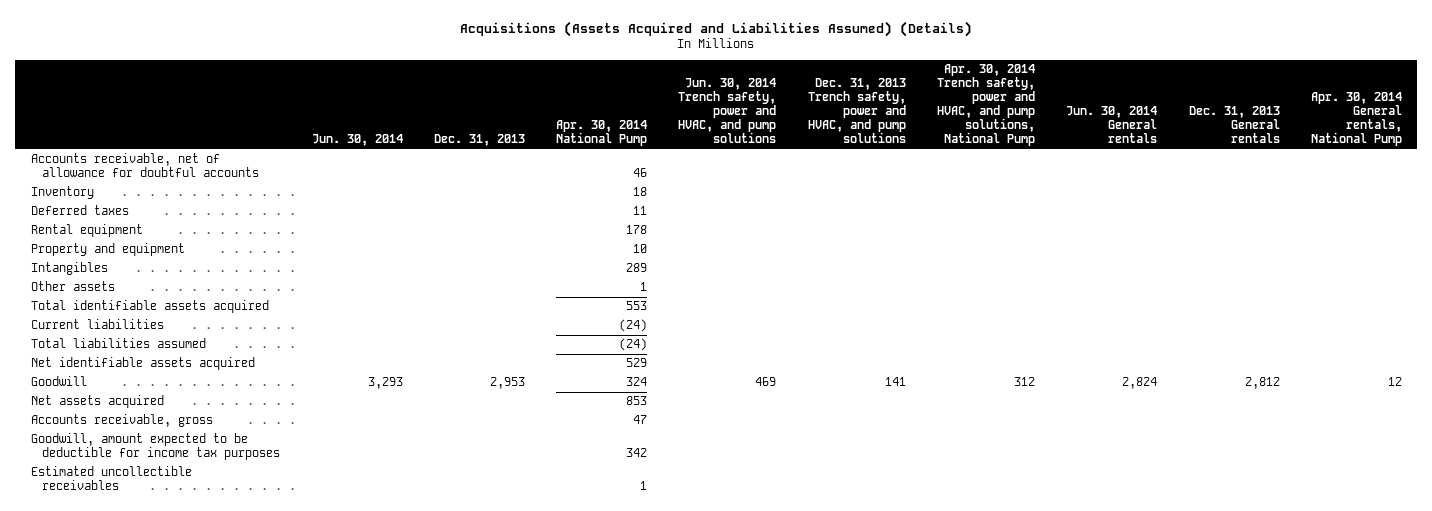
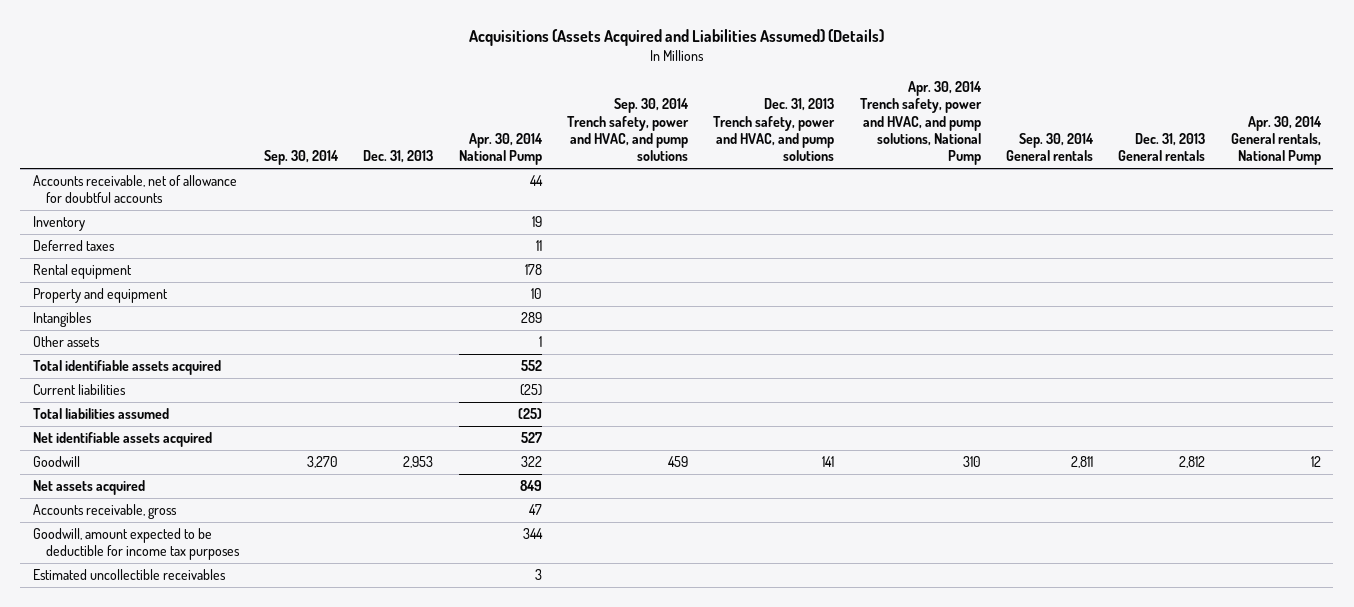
- | Jun. 30, 2014 | Dec. 31, 2013 | Apr. 30, 2014 National Pump | Jun. 30, 2014 Trench safety, power and HVAC, and pump solutions | Dec. 31, 2013 Trench safety, power and HVAC, and pump solutions | Apr. 30, 2014 Trench safety, power and HVAC, and pump solutions, National Pump | Jun. 30, 2014 General rentals | Dec. 31, 2013 General rentals | Apr. 30, 2014 General rentals, National Pump
+ | Sep. 30, 2014 | Dec. 31, 2013 | Apr. 30, 2014 National Pump | Sep. 30, 2014 Trench safety, power and HVAC, and pump solutions | Dec. 31, 2013 Trench safety, power and HVAC, and pump solutions | Apr. 30, 2014 Trench safety, power and HVAC, and pump solutions, National Pump | Sep. 30, 2014 General rentals | Dec. 31, 2013 General rentals | Apr. 30, 2014 General rentals, National Pump
- Accounts receivable, net of allowance for doubtful accounts | | | 46 | | | | | |
- Inventory | | | 18 | | | | | |
+ Accounts receivable, net of allowance for doubtful accounts | | | 44 | | | | | |
+ Inventory | | | 19 | | | | | |
- Total identifiable assets acquired | | | 553 | | | | | |
- Current liabilities | | | (24) | | | | | |
- Total liabilities assumed | | | (24) | | | | | |
- Net identifiable assets acquired | | | 529 | | | | | |
- Goodwill | 3,293 | 2,953 | 324 | 469 | 141 | 312 | 2,824 | 2,812 | 12
- Net assets acquired | | | 853 | | | | | |
+ Total identifiable assets acquired | | | 552 | | | | | |
+ Current liabilities | | | (25) | | | | | |
+ Total liabilities assumed | | | (25) | | | | | |
+ Net identifiable assets acquired | | | 527 | | | | | |
+ Goodwill | 3,270 | 2,953 | 322 | 459 | 141 | 310 | 2,811 | 2,812 | 12
+ Net assets acquired | | | 849 | | | | | |
- Goodwill, amount expected to be deductible for income tax purposes | | | 342 | | | | | |
- Estimated uncollectible receivables | | | 1 | | | | | |
+ Goodwill, amount expected to be deductible for income tax purposes | | | 344 | | | | | |
+ Estimated uncollectible receivables | | | 3 | | | | | |

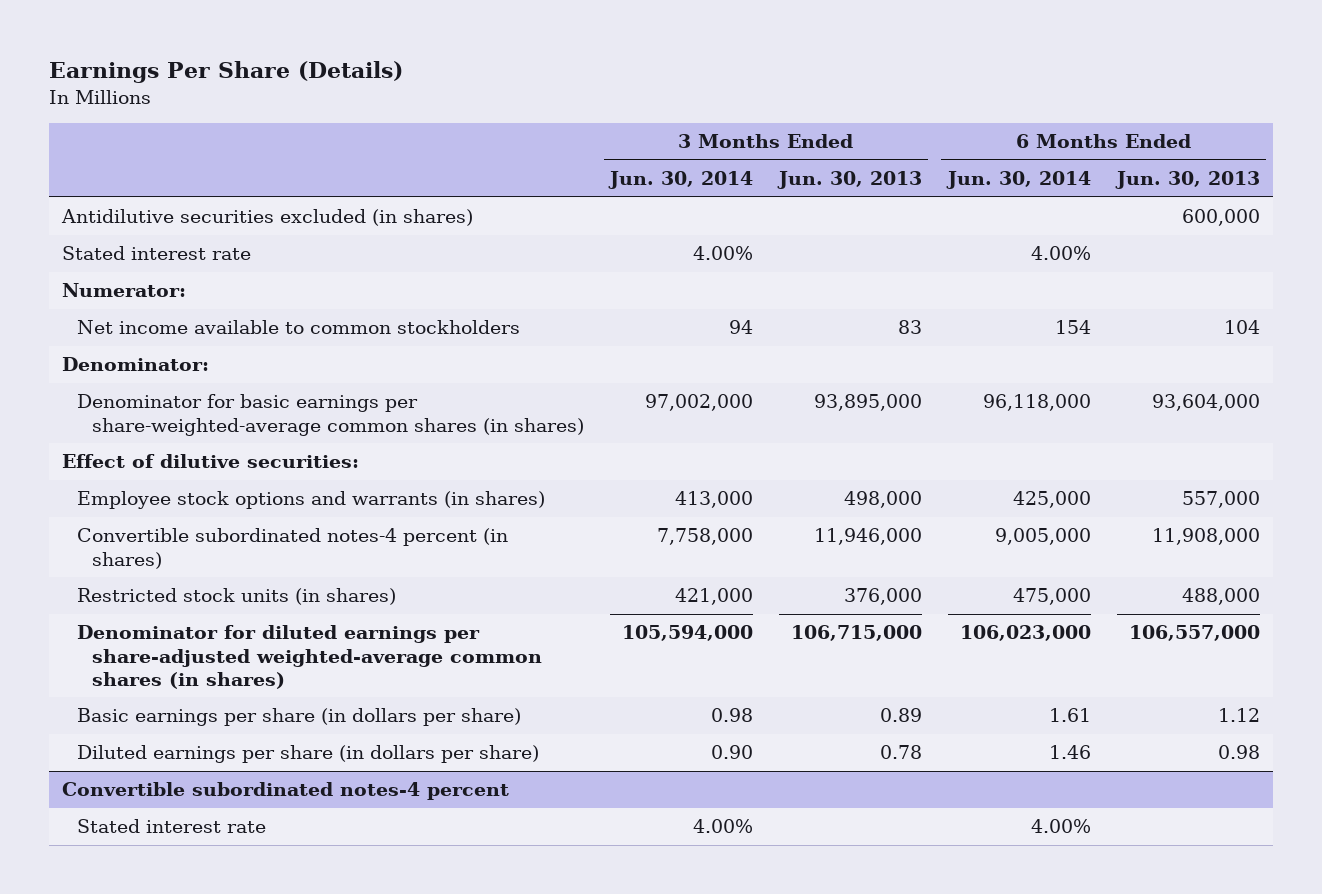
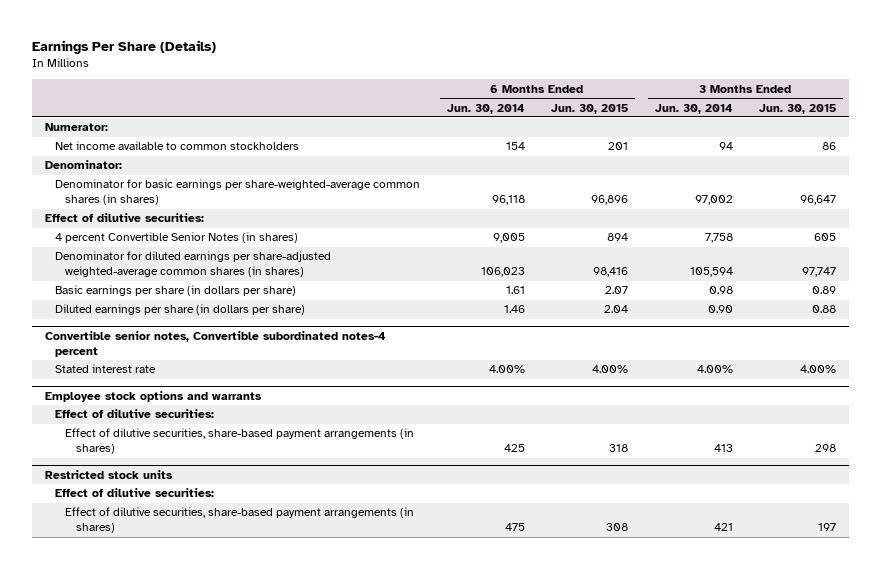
- | 3 Months Ended Jun. 30, 2014 | 3 Months Ended Jun. 30, 2013 | 6 Months Ended Jun. 30, 2014 | 6 Months Ended Jun. 30, 2013
+ | 6 Months Ended Jun. 30, 2014 | 6 Months Ended Jun. 30, 2015 | 3 Months Ended Jun. 30, 2014 | 3 Months Ended Jun. 30, 2015
- Antidilutive securities excluded (in shares) | | | | 600,000
- Stated interest rate | 4.00% | | 4.00% |
- Denominator for basic earnings per share-weighted-average common shares (in shares) | 97,002,000 | 93,895,000 | 96,118,000 | 93,604,000
+ Denominator for basic earnings per share-weighted-average common shares (in shares) | 96,118 | 96,896 | 97,002 | 96,647
- Employee stock options and warrants (in shares) | 413,000 | 498,000 | 425,000 | 557,000
- Convertible subordinated notes-4 percent (in shares) | 7,758,000 | 11,946,000 | 9,005,000 | 11,908,000
- Restricted stock units (in shares) | 421,000 | 376,000 | 475,000 | 488,000
- Denominator for diluted earnings per share-adjusted weighted-average common shares (in shares) | 105,594,000 | 106,715,000 | 106,023,000 | 106,557,000
+ 4 percent Convertible Senior Notes (in shares) | 9,005 | 894 | 7,758 | 605
+ Denominator for diluted earnings per share-adjusted weighted-average common shares (in shares) | 106,023 | 98,416 | 105,594 | 97,747
- Convertible subordinated notes-4 percent
+ Convertible senior notes, Convertible subordinated notes-4 percent
+ Employee stock options and warrants
+ Effect of dilutive securities:
+ Effect of dilutive securities, share-based payment arrangements (in shares) | 425 | 318 | 413 | 298
+ Restricted stock units
+ Effect of dilutive securities:
+ Effect of dilutive securities, share-based payment arrangements (in shares) | 475 | 308 | 421 | 197

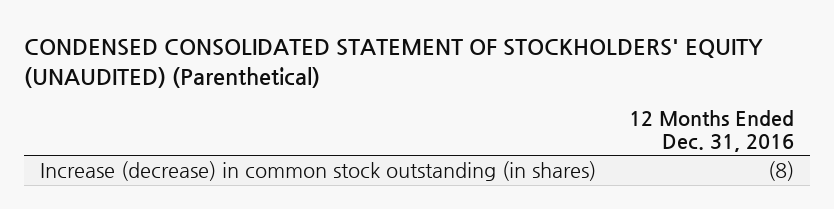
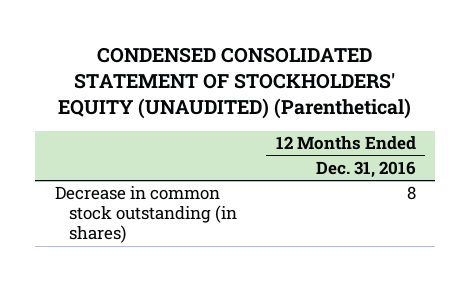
- Increase (decrease) in common stock outstanding (in shares) | (8)
+ Decrease in common stock outstanding (in shares) | 8

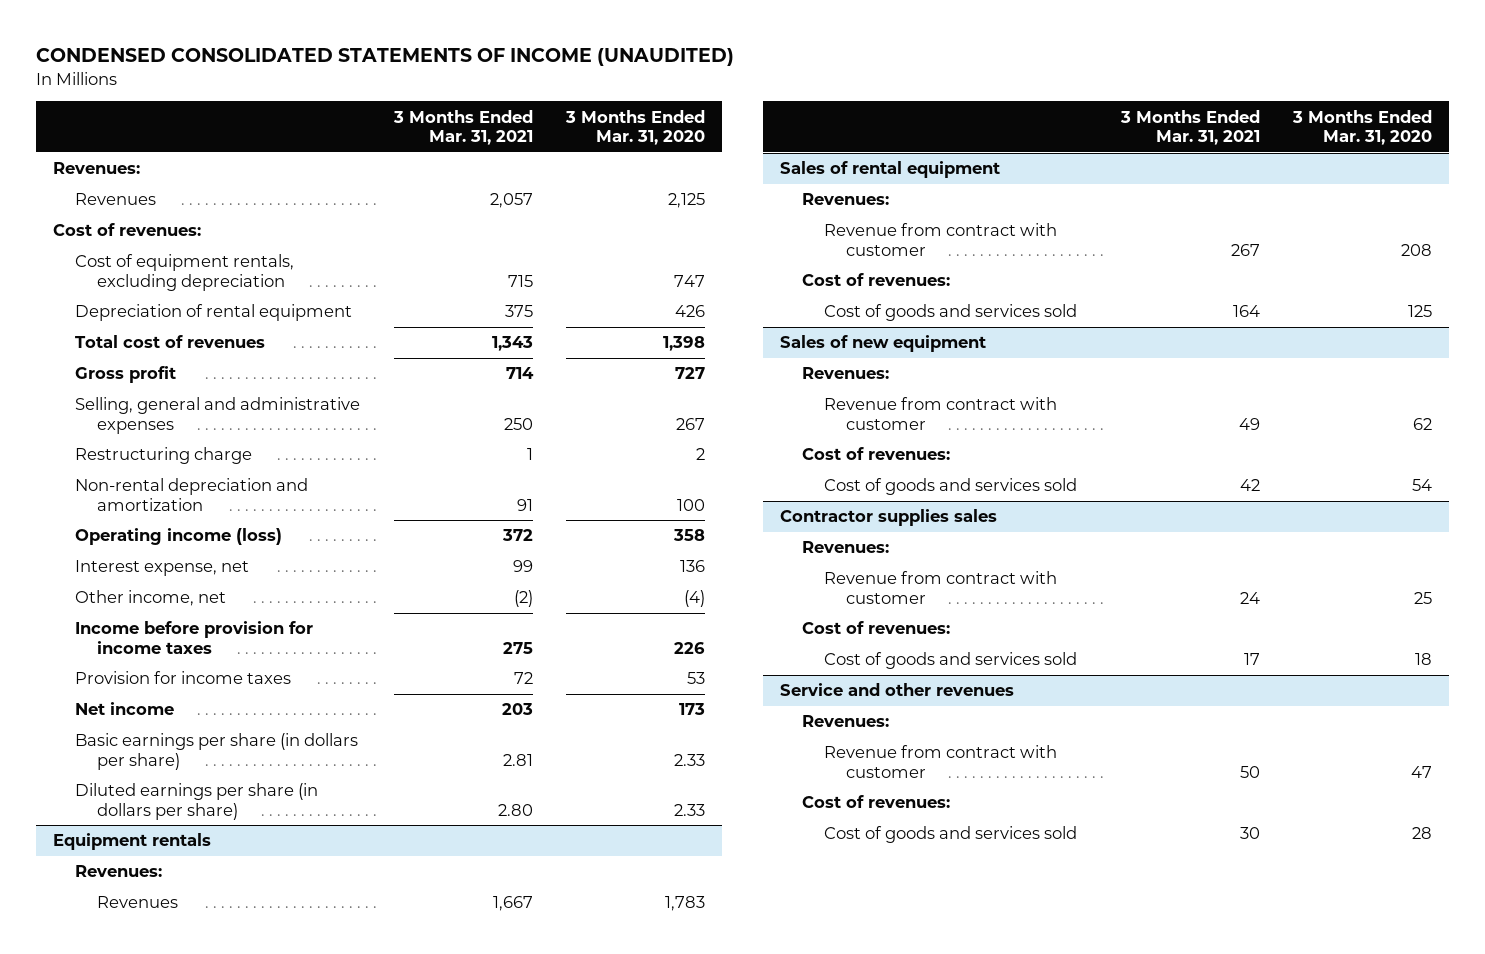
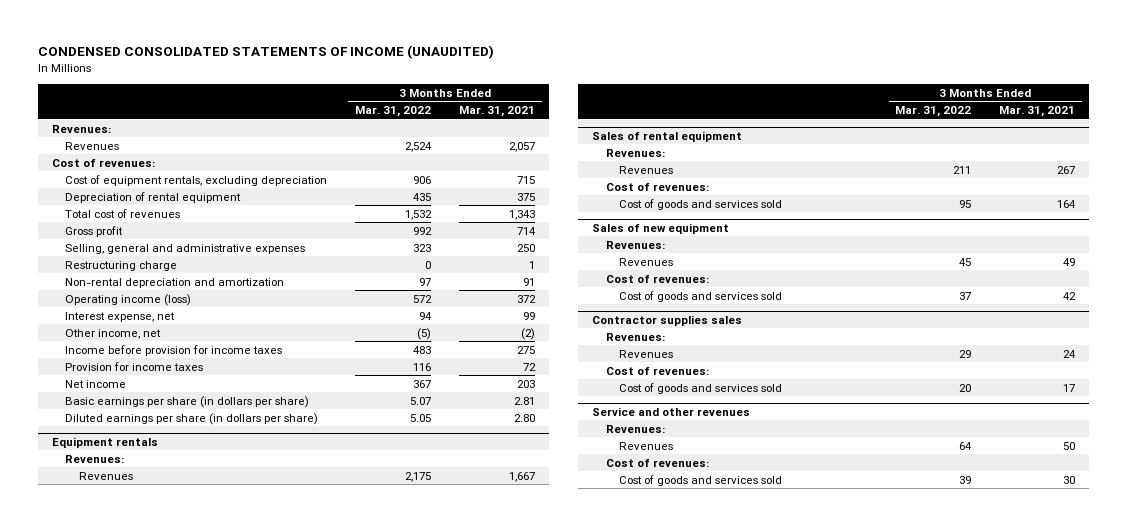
- | 3 Months Ended Mar. 31, 2021 | 3 Months Ended Mar. 31, 2020
+ | 3 Months Ended Mar. 31, 2022 | 3 Months Ended Mar. 31, 2021
@ Sales of rental equipment
- Revenue from contract with customer | 267 | 208
+ Revenues | 211 | 267
@ Sales of new equipment
- Revenue from contract with customer | 49 | 62
+ Revenues | 45 | 49
@ Contractor supplies sales
- Revenue from contract with customer | 24 | 25
+ Revenues | 29 | 24
@ Service and other revenues
- Revenue from contract with customer | 50 | 47
+ Revenues | 64 | 50

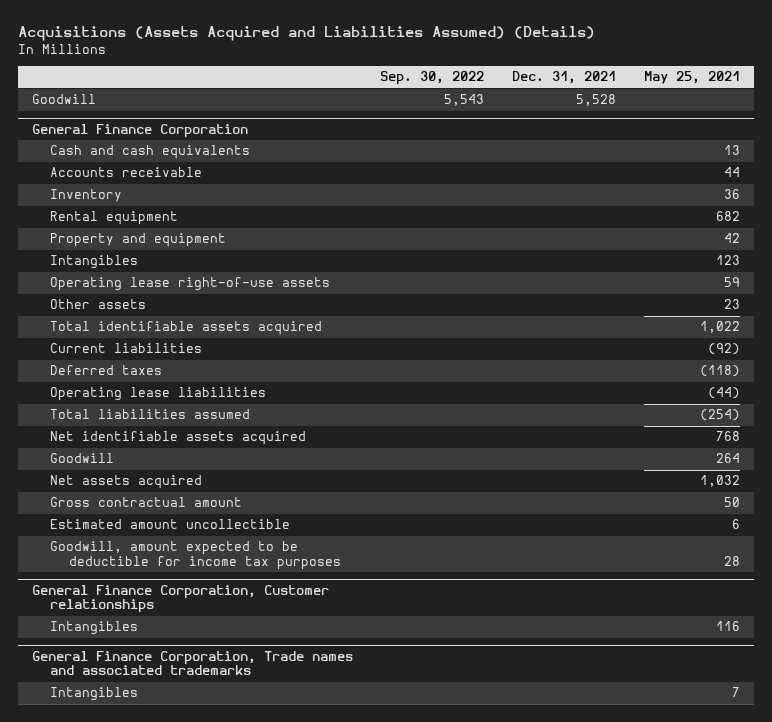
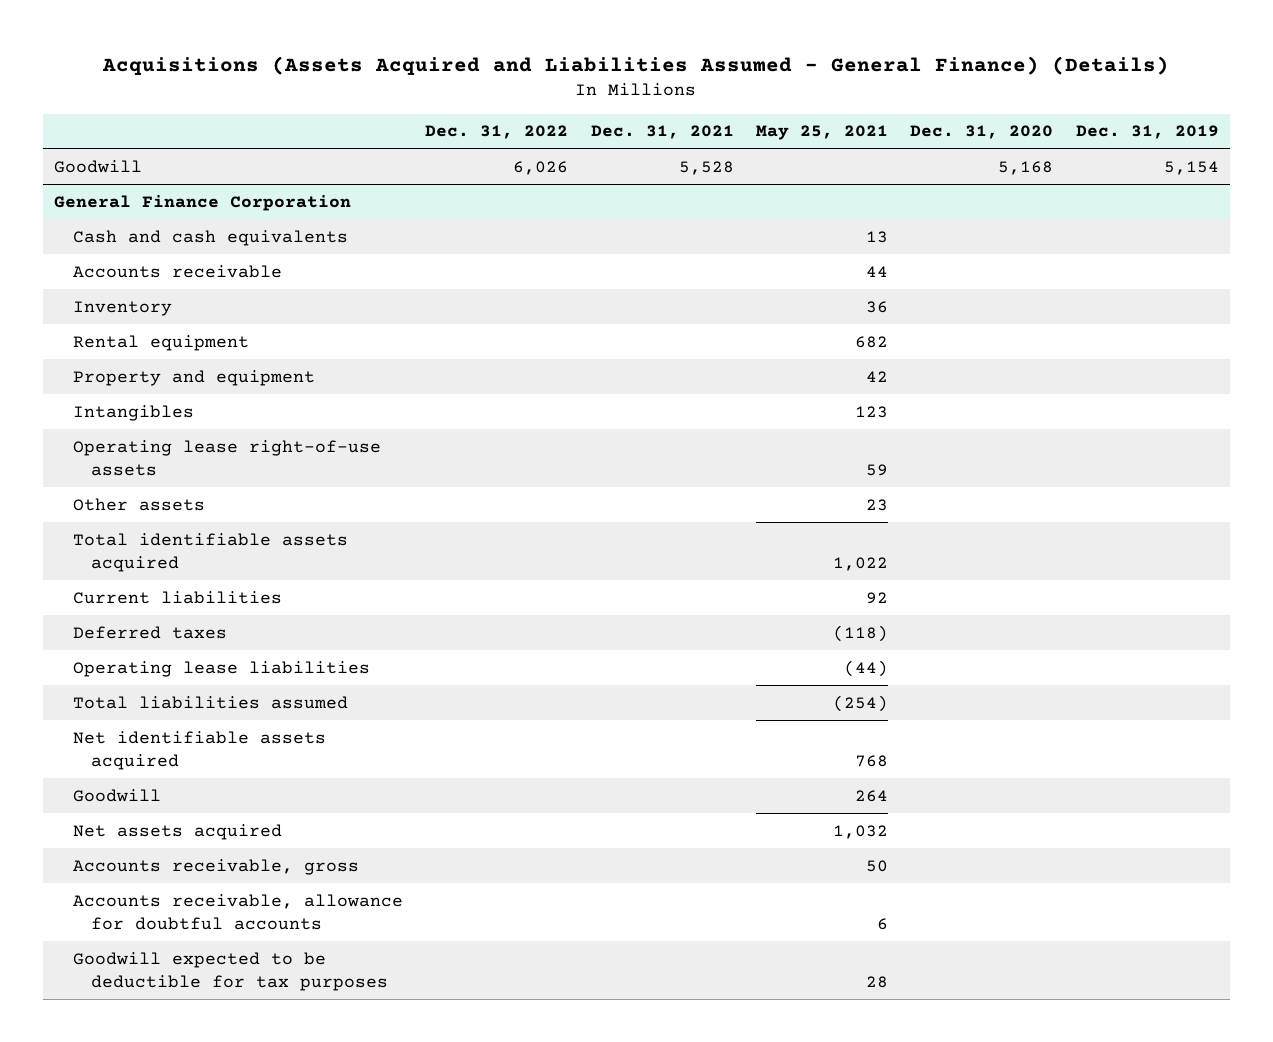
- Acquisitions (Assets Acquired and Liabilities Assumed) (Details)
+ Acquisitions (Assets Acquired and Liabilities Assumed - General Finance) (Details)
- | Sep. 30, 2022 | Dec. 31, 2021 | May 25, 2021
+ | Dec. 31, 2022 | Dec. 31, 2021 | May 25, 2021 | Dec. 31, 2020 | Dec. 31, 2019
@ General Finance Corporation
- Current liabilities | | | (92)
+ Current liabilities | | | 92 | |
- Gross contractual amount | | | 50
- Estimated amount uncollectible | | | 6
- Goodwill, amount expected to be deductible for income tax purposes | | | 28
- General Finance Corporation, Customer relationships
- Intangibles | | | 116
- General Finance Corporation, Trade names and associated trademarks
- Intangibles | | | 7
@ General Finance Corporation
+ Accounts receivable, gross | | | 50 | |
+ Accounts receivable, allowance for doubtful accounts | | | 6 | |
+ Goodwill expected to be deductible for tax purposes | | | 28 | |

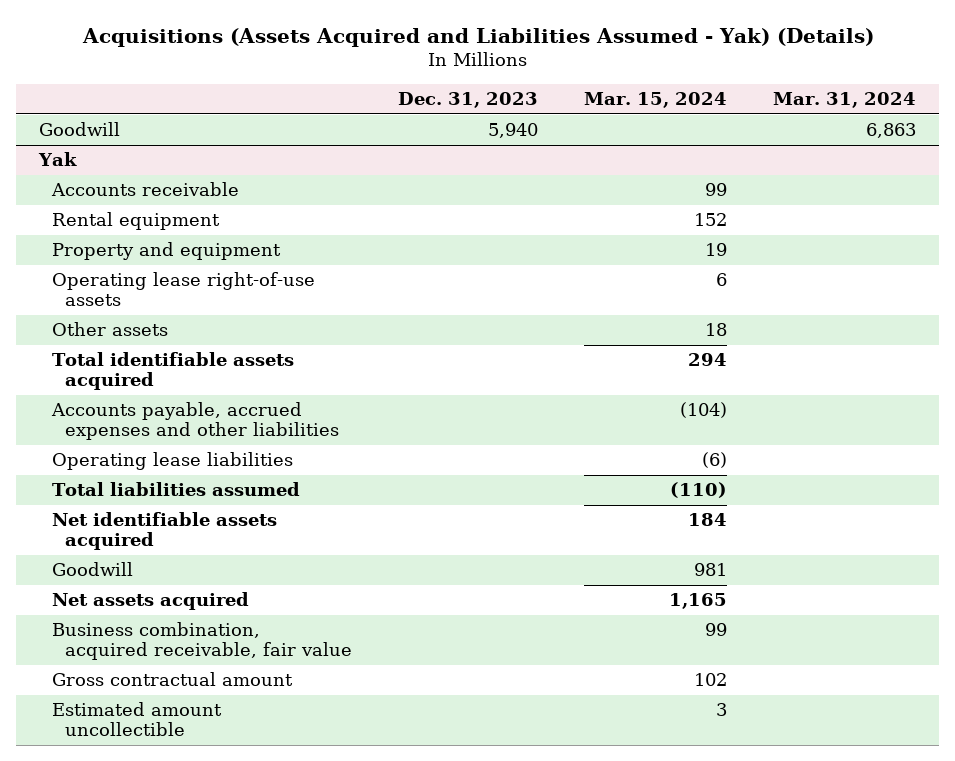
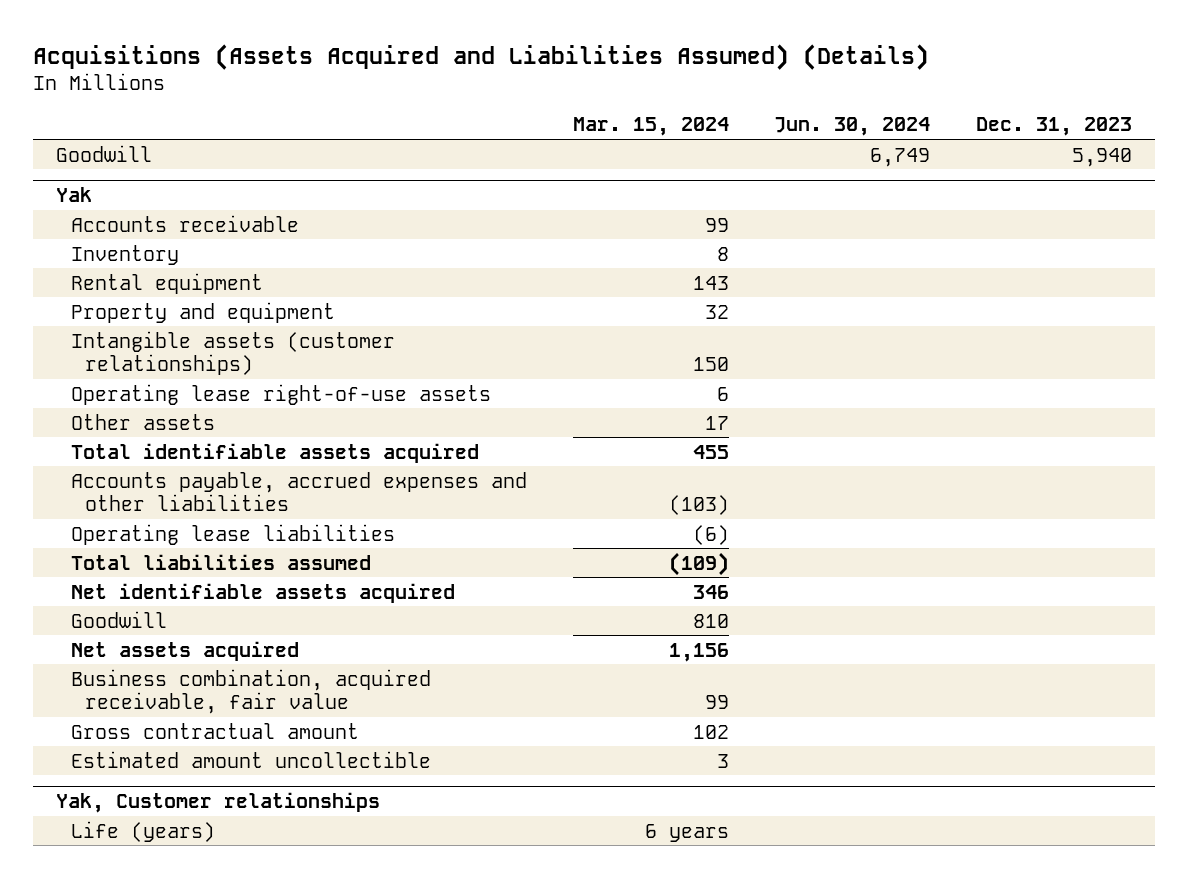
- Acquisitions (Assets Acquired and Liabilities Assumed - Yak) (Details)
+ Acquisitions (Assets Acquired and Liabilities Assumed) (Details)
- | Dec. 31, 2023 | Mar. 15, 2024 | Mar. 31, 2024
+ | Mar. 15, 2024 | Jun. 30, 2024 | Dec. 31, 2023
@ Yak
- Rental equipment | | 152 |
- Property and equipment | | 19 |
+ Inventory | 8 | |
+ Rental equipment | 143 | |
+ Property and equipment | 32 | |
+ Intangible assets (customer relationships) | 150 | |
- Other assets | | 18 |
- Total identifiable assets acquired | | 294 |
- Accounts payable, accrued expenses and other liabilities | | (104) |
+ Other assets | 17 | |
+ Total identifiable assets acquired | 455 | |
+ Accounts payable, accrued expenses and other liabilities | (103) | |
- Total liabilities assumed | | (110) |
- Net identifiable assets acquired | | 184 |
- Goodwill | | 981 |
- Net assets acquired | | 1,165 |
+ Total liabilities assumed | (109) | |
+ Net identifiable assets acquired | 346 | |
+ Goodwill | 810 | |
+ Net assets acquired | 1,156 | |
+ Yak, Customer relationships
+ Life (years) | 6 years | |

